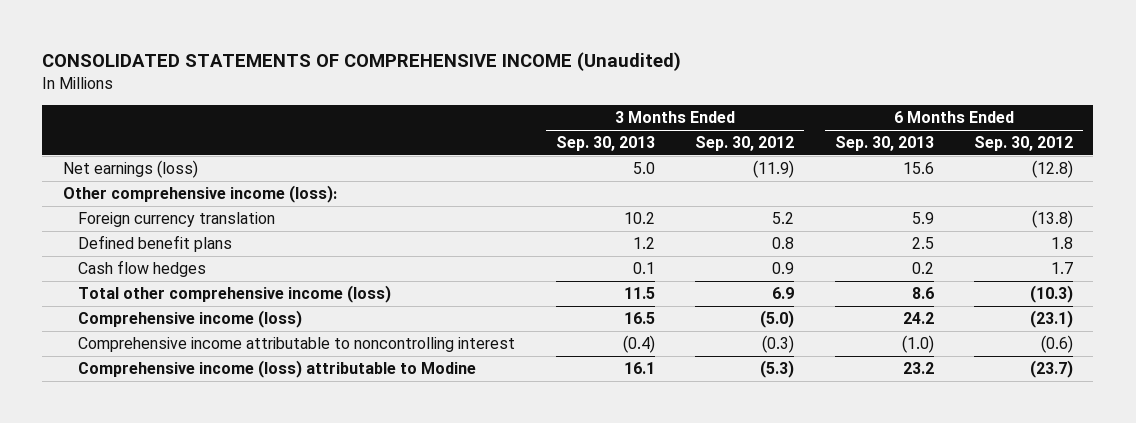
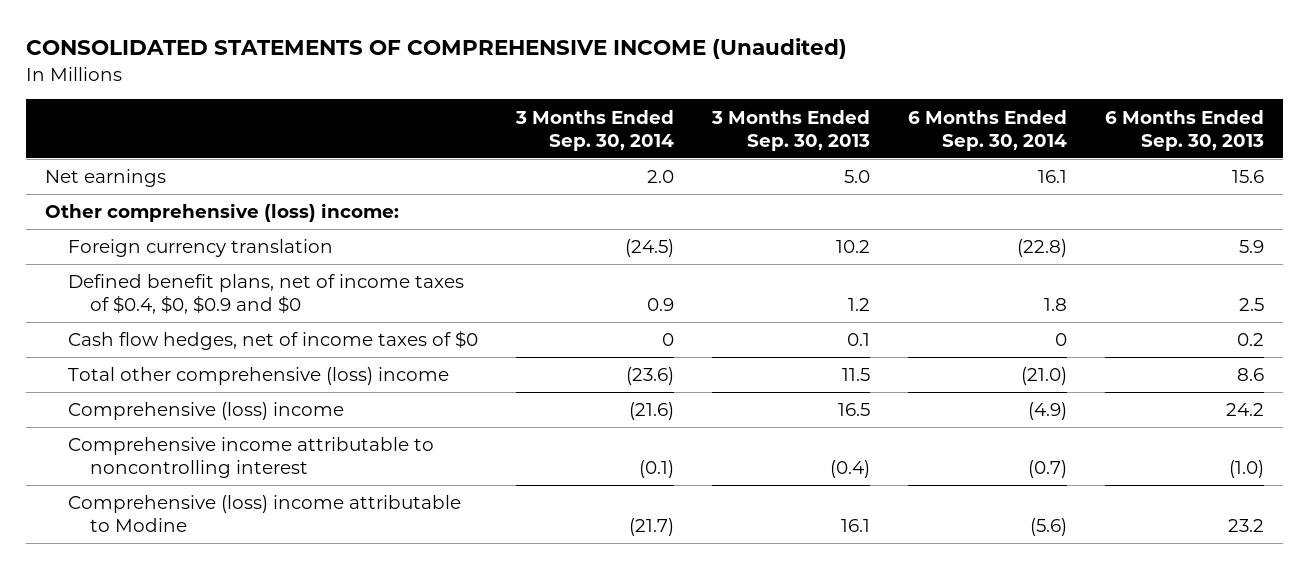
- | 3 Months Ended Sep. 30, 2013 | 3 Months Ended Sep. 30, 2012 | 6 Months Ended Sep. 30, 2013 | 6 Months Ended Sep. 30, 2012
+ | 3 Months Ended Sep. 30, 2014 | 3 Months Ended Sep. 30, 2013 | 6 Months Ended Sep. 30, 2014 | 6 Months Ended Sep. 30, 2013
- Net earnings (loss) | 5.0 | (11.9) | 15.6 | (12.8)
- Other comprehensive income (loss):
+ Net earnings | 2.0 | 5.0 | 16.1 | 15.6
+ Other comprehensive (loss) income:
- Defined benefit plans | 1.2 | 0.8 | 2.5 | 1.8
- Cash flow hedges | 0.1 | 0.9 | 0.2 | 1.7
- Total other comprehensive income (loss) | 11.5 | 6.9 | 8.6 | (10.3)
- Comprehensive income (loss) | 16.5 | (5.0) | 24.2 | (23.1)
+ Defined benefit plans, net of income taxes of $0.4, $0, $0.9 and $0 | 0.9 | 1.2 | 1.8 | 2.5
+ Cash flow hedges, net of income taxes of $0 | 0 | 0.1 | 0 | 0.2
+ Total other comprehensive (loss) income | (23.6) | 11.5 | (21.0) | 8.6
+ Comprehensive (loss) income | (21.6) | 16.5 | (4.9) | 24.2
- Comprehensive income (loss) attributable to Modine | 16.1 | (5.3) | 23.2 | (23.7)
+ Comprehensive (loss) income attributable to Modine | (21.7) | 16.1 | (5.6) | 23.2

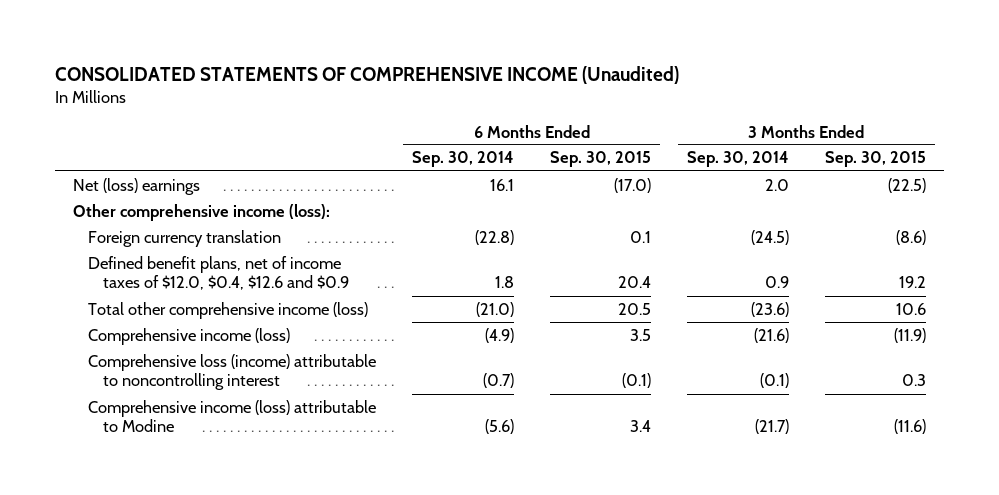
- | 3 Months Ended Sep. 30, 2014 | 3 Months Ended Sep. 30, 2013 | 6 Months Ended Sep. 30, 2014 | 6 Months Ended Sep. 30, 2013
+ | 6 Months Ended Sep. 30, 2014 | 6 Months Ended Sep. 30, 2015 | 3 Months Ended Sep. 30, 2014 | 3 Months Ended Sep. 30, 2015
- Net earnings | 2.0 | 5.0 | 16.1 | 15.6
- Other comprehensive (loss) income:
+ Net (loss) earnings | 16.1 | (17.0) | 2.0 | (22.5)
+ Other comprehensive income (loss):
- Defined benefit plans, net of income taxes of $0.4, $0, $0.9 and $0 | 0.9 | 1.2 | 1.8 | 2.5
- Cash flow hedges, net of income taxes of $0 | 0 | 0.1 | 0 | 0.2
- Total other comprehensive (loss) income | (23.6) | 11.5 | (21.0) | 8.6
- Comprehensive (loss) income | (21.6) | 16.5 | (4.9) | 24.2
- Comprehensive income attributable to noncontrolling interest | (0.1) | (0.4) | (0.7) | (1.0)
- Comprehensive (loss) income attributable to Modine | (21.7) | 16.1 | (5.6) | 23.2
+ Defined benefit plans, net of income taxes of $12.0, $0.4, $12.6 and $0.9 | 1.8 | 20.4 | 0.9 | 19.2
+ Total other comprehensive income (loss) | (21.0) | 20.5 | (23.6) | 10.6
+ Comprehensive income (loss) | (4.9) | 3.5 | (21.6) | (11.9)
+ Comprehensive loss (income) attributable to noncontrolling interest | (0.7) | (0.1) | (0.1) | 0.3
+ Comprehensive income (loss) attributable to Modine | (5.6) | 3.4 | (21.7) | (11.6)

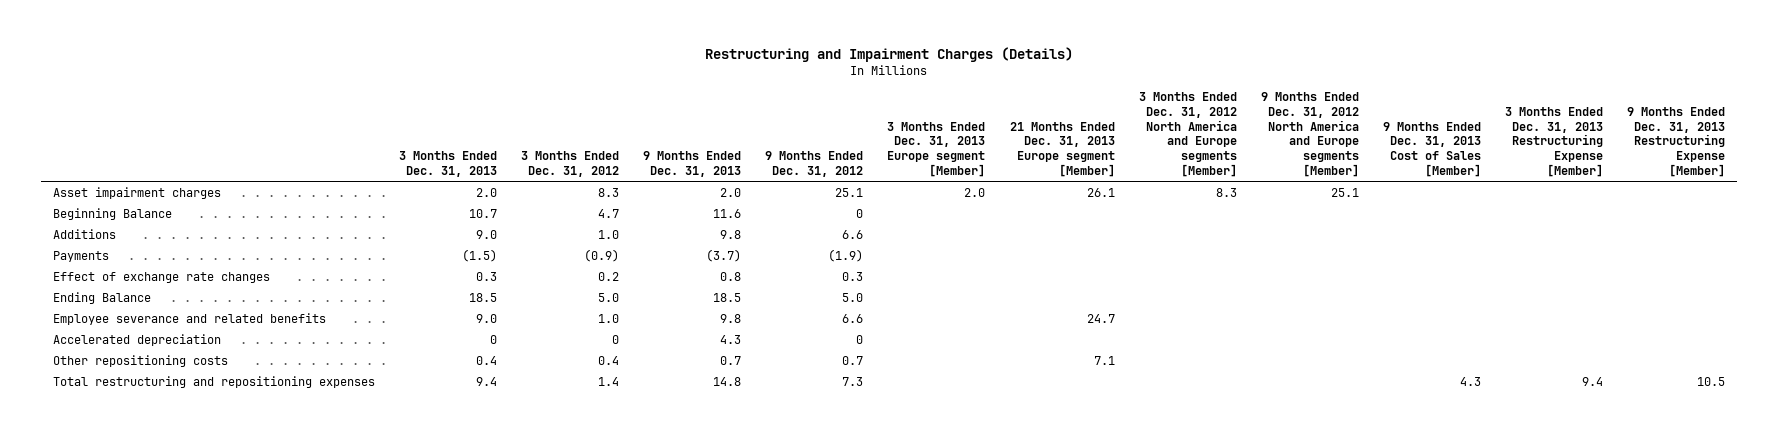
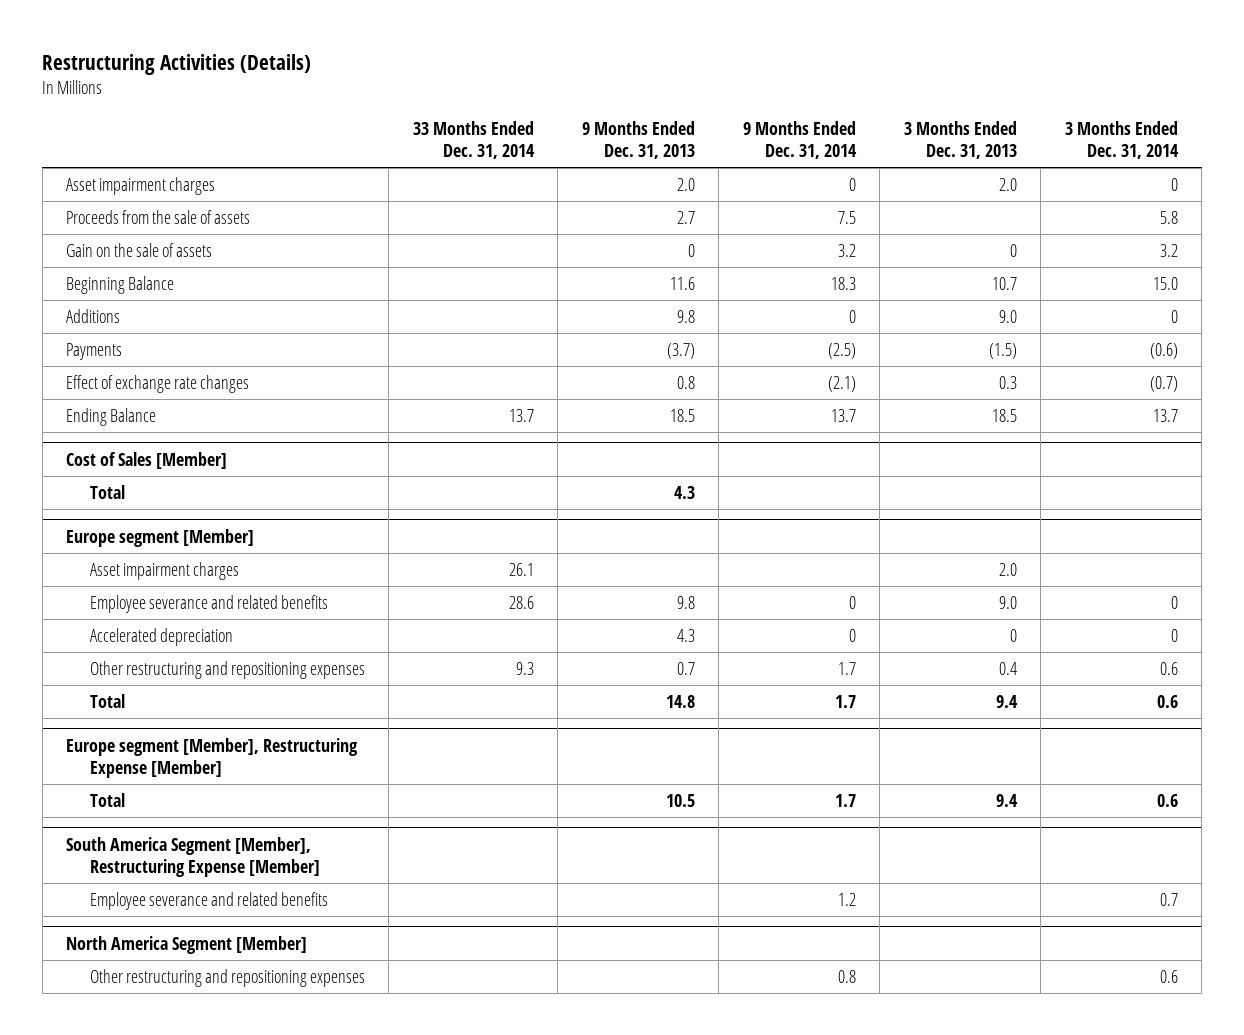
- Restructuring and Impairment Charges (Details)
+ Restructuring Activities (Details)
- | 3 Months Ended Dec. 31, 2013 | 3 Months Ended Dec. 31, 2012 | 9 Months Ended Dec. 31, 2013 | 9 Months Ended Dec. 31, 2012 | 3 Months Ended Dec. 31, 2013 Europe segment [Member] | 21 Months Ended Dec. 31, 2013 Europe segment [Member] | 3 Months Ended Dec. 31, 2012 North America and Europe segments [Member] | 9 Months Ended Dec. 31, 2012 North America and Europe segments [Member] | 9 Months Ended Dec. 31, 2013 Cost of Sales [Member] | 3 Months Ended Dec. 31, 2013 Restructuring Expense [Member] | 9 Months Ended Dec. 31, 2013 Restructuring Expense [Member]
+ | 33 Months Ended Dec. 31, 2014 | 9 Months Ended Dec. 31, 2013 | 9 Months Ended Dec. 31, 2014 | 3 Months Ended Dec. 31, 2013 | 3 Months Ended Dec. 31, 2014
+ Proceeds from the sale of assets | | 2.7 | 7.5 | | 5.8
+ Gain on the sale of assets | | 0 | 3.2 | 0 | 3.2
+ Cost of Sales [Member]
+ Total | | 4.3 | | |
+ Europe segment [Member]
+ Asset impairment charges | 26.1 | | | 2.0 |
- Other repositioning costs | 0.4 | 0.4 | 0.7 | 0.7 | | 7.1 | | | | |
- Total restructuring and repositioning expenses | 9.4 | 1.4 | 14.8 | 7.3 | | | | | 4.3 | 9.4 | 10.5
+ Other restructuring and repositioning expenses | 9.3 | 0.7 | 1.7 | 0.4 | 0.6
+ Total | | 14.8 | 1.7 | 9.4 | 0.6
+ Europe segment [Member], Restructuring Expense [Member]
+ Total | | 10.5 | 1.7 | 9.4 | 0.6
+ South America Segment [Member], Restructuring Expense [Member]
+ Employee severance and related benefits | | | 1.2 | | 0.7
+ North America Segment [Member]
+ Other restructuring and repositioning expenses | | | 0.8 | | 0.6

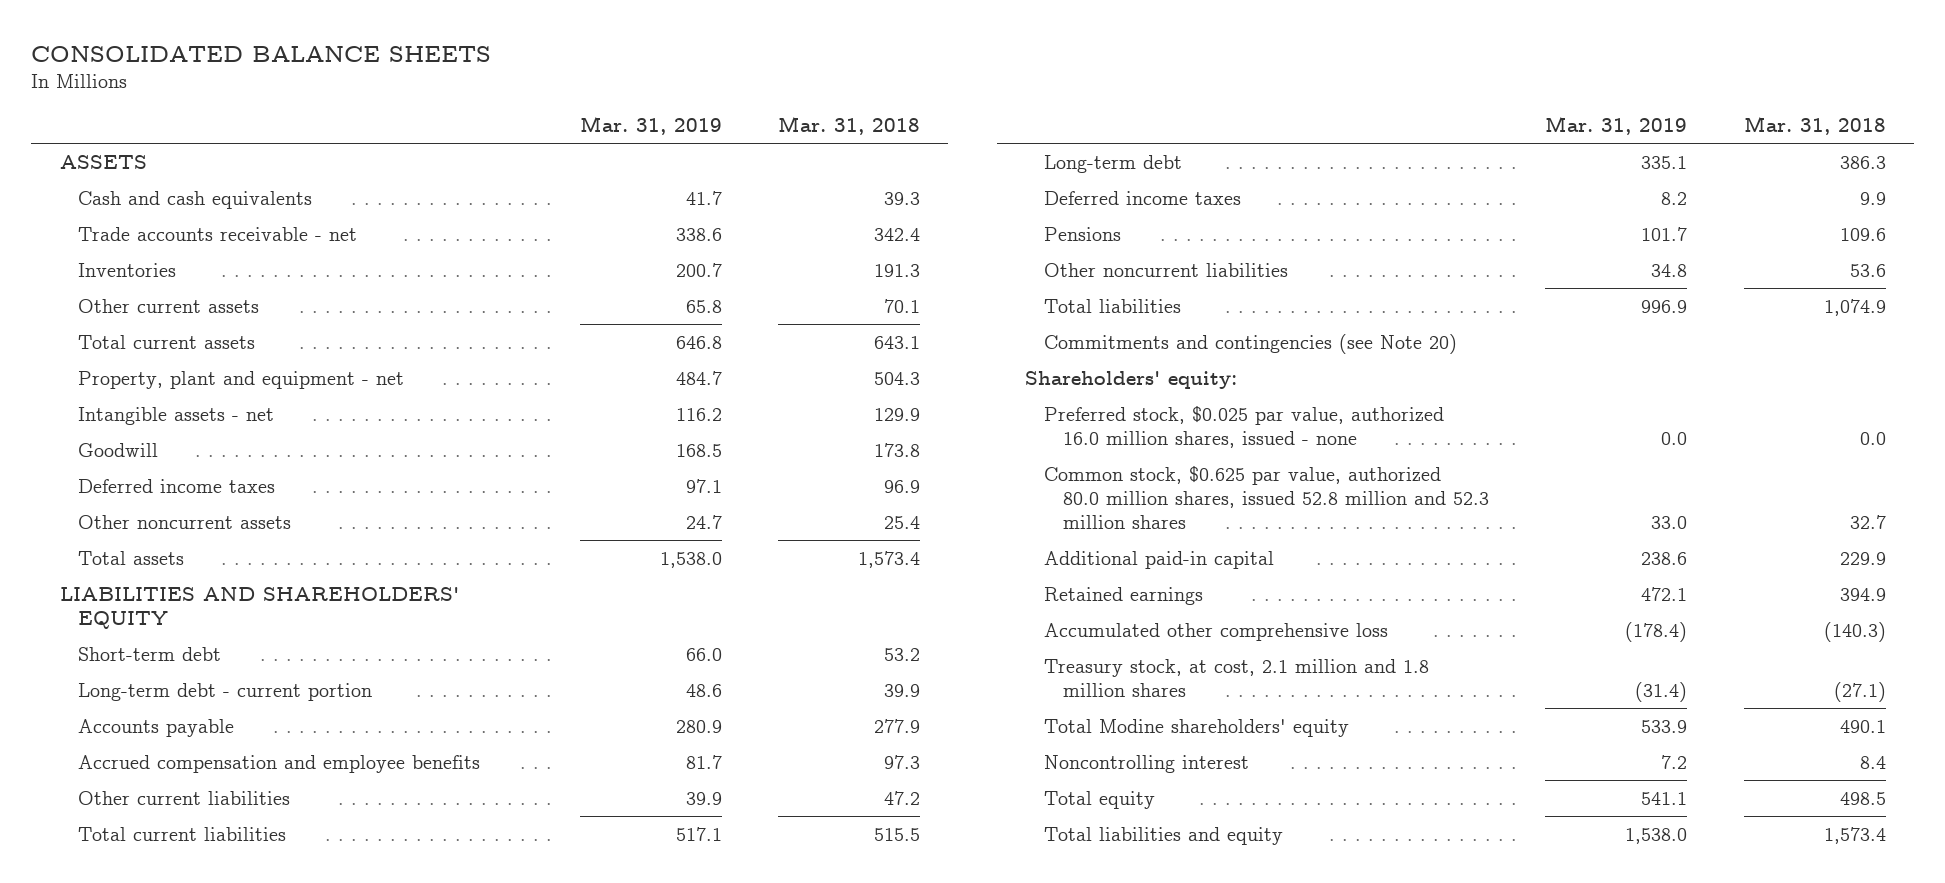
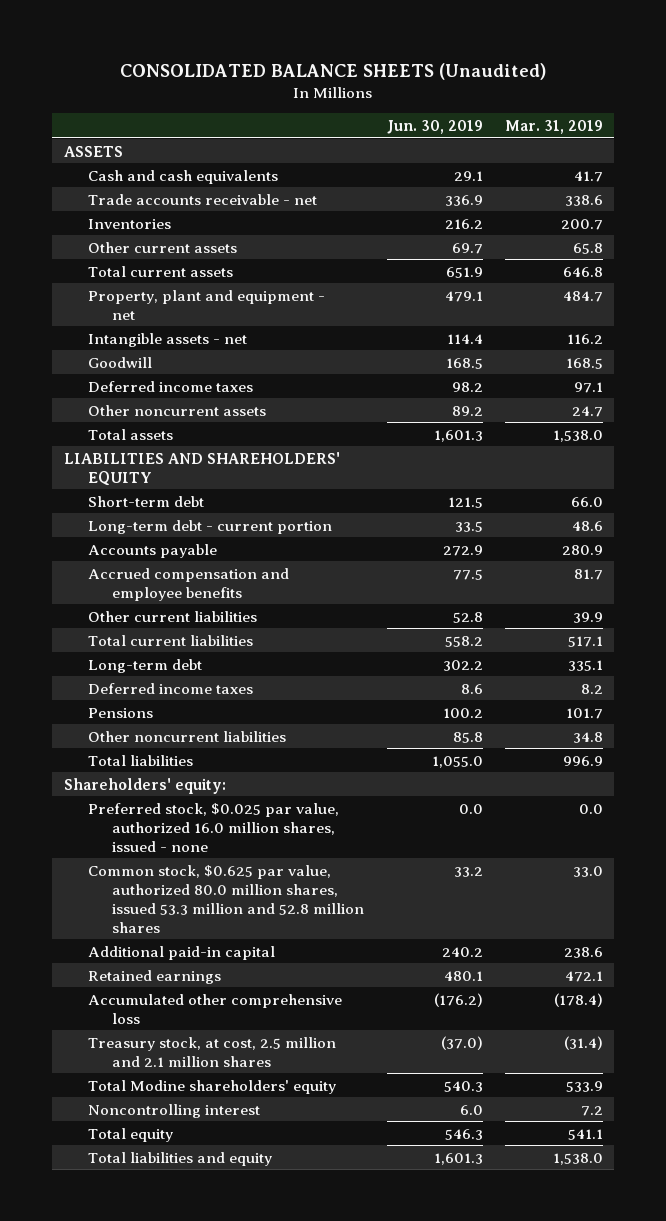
- CONSOLIDATED BALANCE SHEETS
+ CONSOLIDATED BALANCE SHEETS (Unaudited)
- | Mar. 31, 2019 | Mar. 31, 2018
+ | Jun. 30, 2019 | Mar. 31, 2019
- Commitments and contingencies (see Note 20)
- Common stock, $0.625 par value, authorized 80.0 million shares, issued 52.8 million and 52.3 million shares | 33.0 | 32.7
+ Common stock, $0.625 par value, authorized 80.0 million shares, issued 53.3 million and 52.8 million shares | 33.2 | 33.0
- Treasury stock, at cost, 2.1 million and 1.8 million shares | (31.4) | (27.1)
+ Treasury stock, at cost, 2.5 million and 2.1 million shares | (37.0) | (31.4)

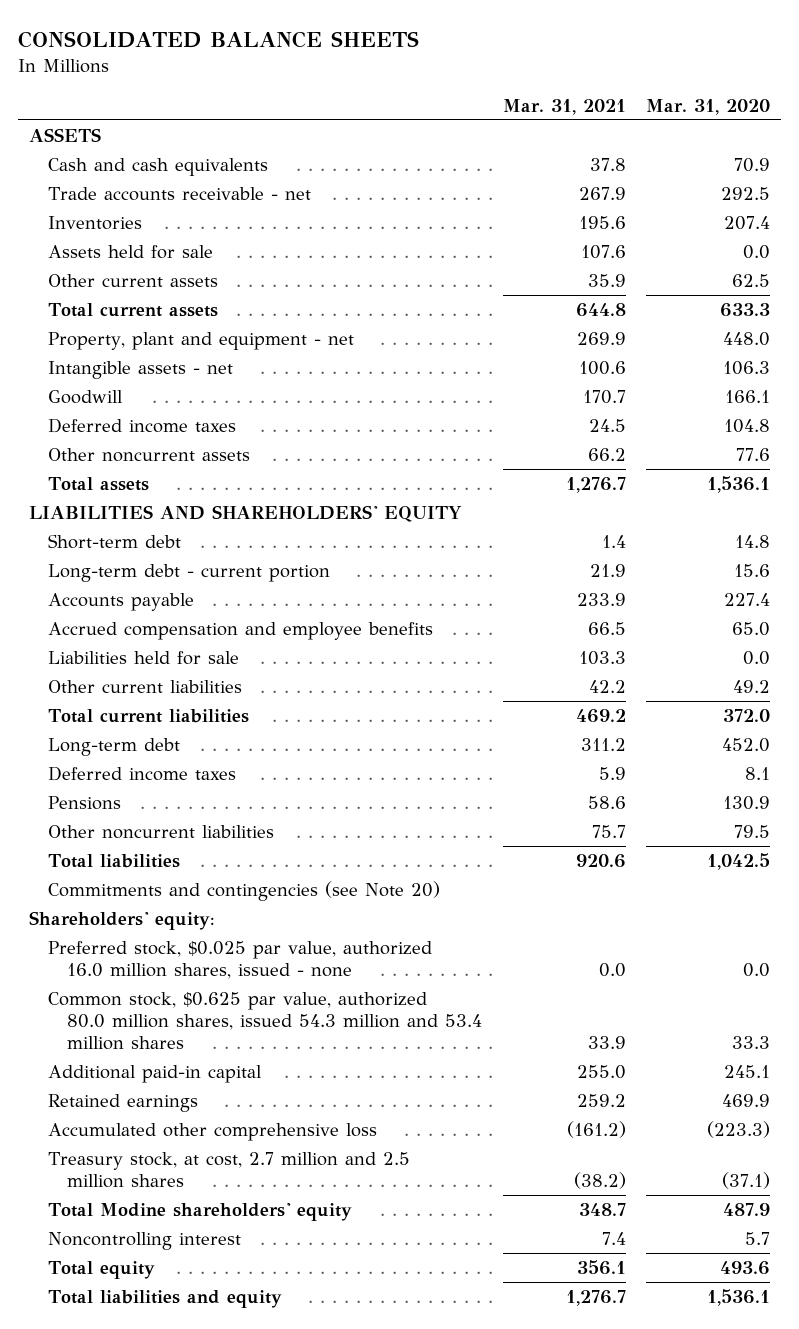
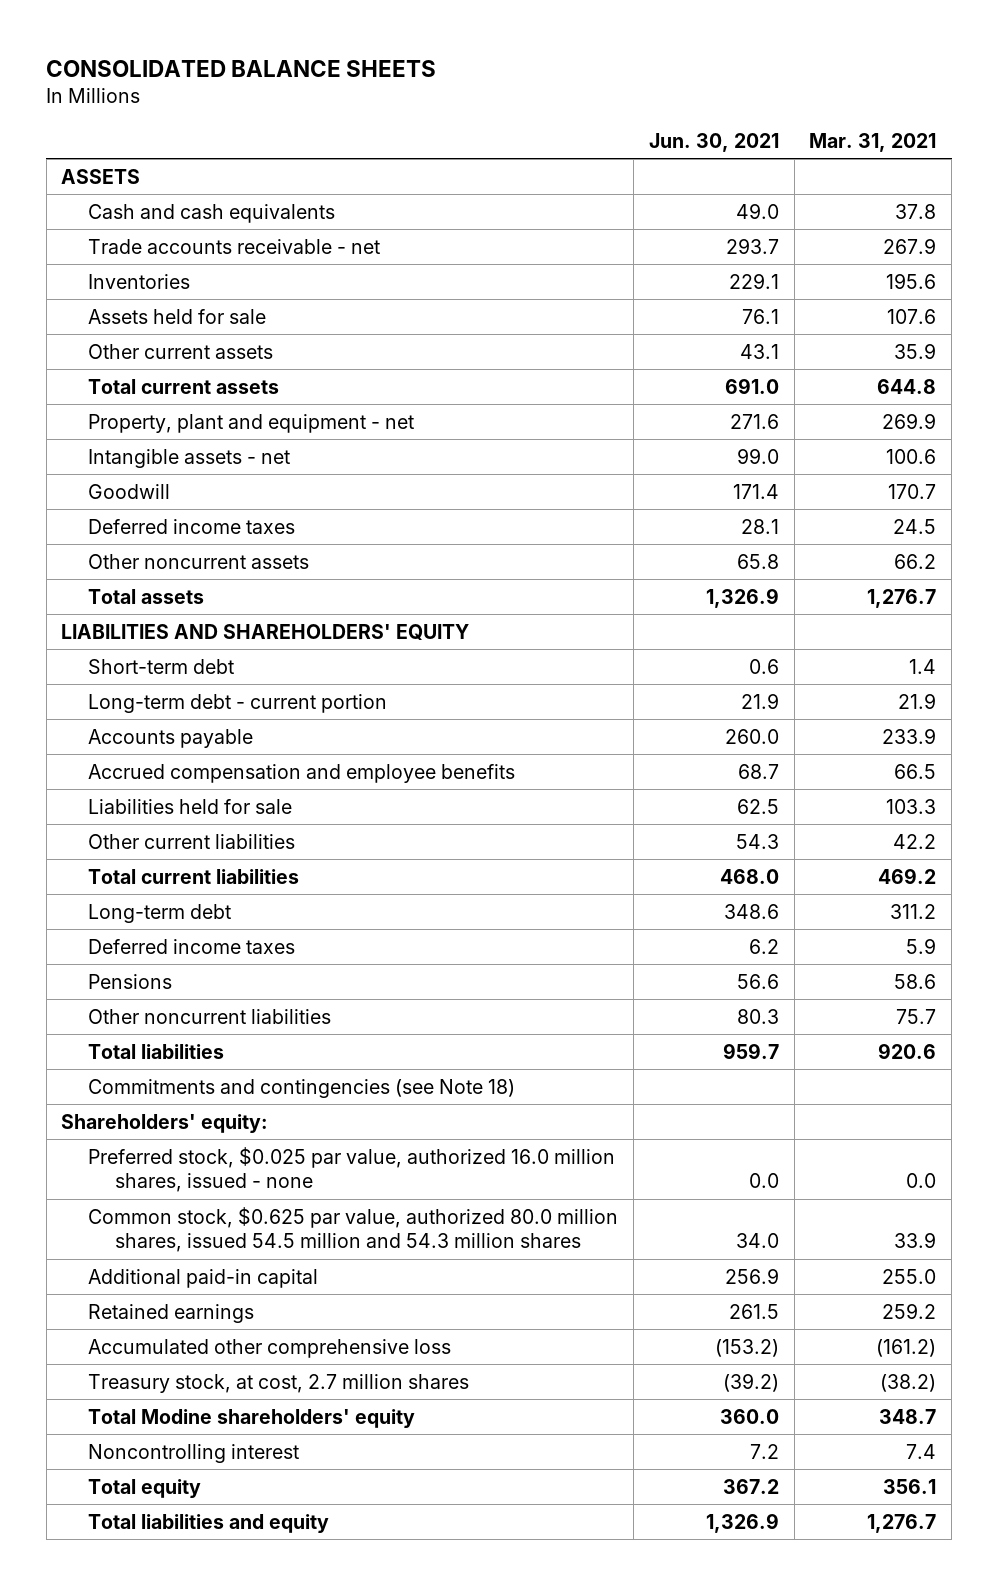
- | Mar. 31, 2021 | Mar. 31, 2020
+ | Jun. 30, 2021 | Mar. 31, 2021
- Commitments and contingencies (see Note 20)
+ Commitments and contingencies (see Note 18)
- Common stock, $0.625 par value, authorized 80.0 million shares, issued 54.3 million and 53.4 million shares | 33.9 | 33.3
+ Common stock, $0.625 par value, authorized 80.0 million shares, issued 54.5 million and 54.3 million shares | 34.0 | 33.9
- Treasury stock, at cost, 2.7 million and 2.5 million shares | (38.2) | (37.1)
+ Treasury stock, at cost, 2.7 million shares | (39.2) | (38.2)

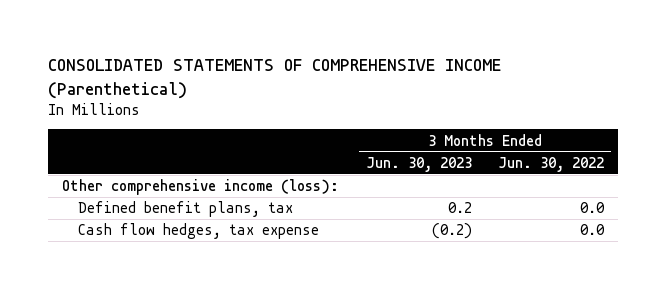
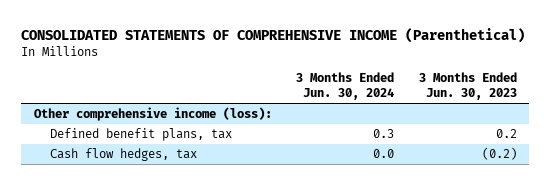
- | 3 Months Ended Jun. 30, 2023 | 3 Months Ended Jun. 30, 2022
+ | 3 Months Ended Jun. 30, 2024 | 3 Months Ended Jun. 30, 2023
- Cash flow hedges, tax expense | (0.2) | 0.0
+ Cash flow hedges, tax | 0.0 | (0.2)

